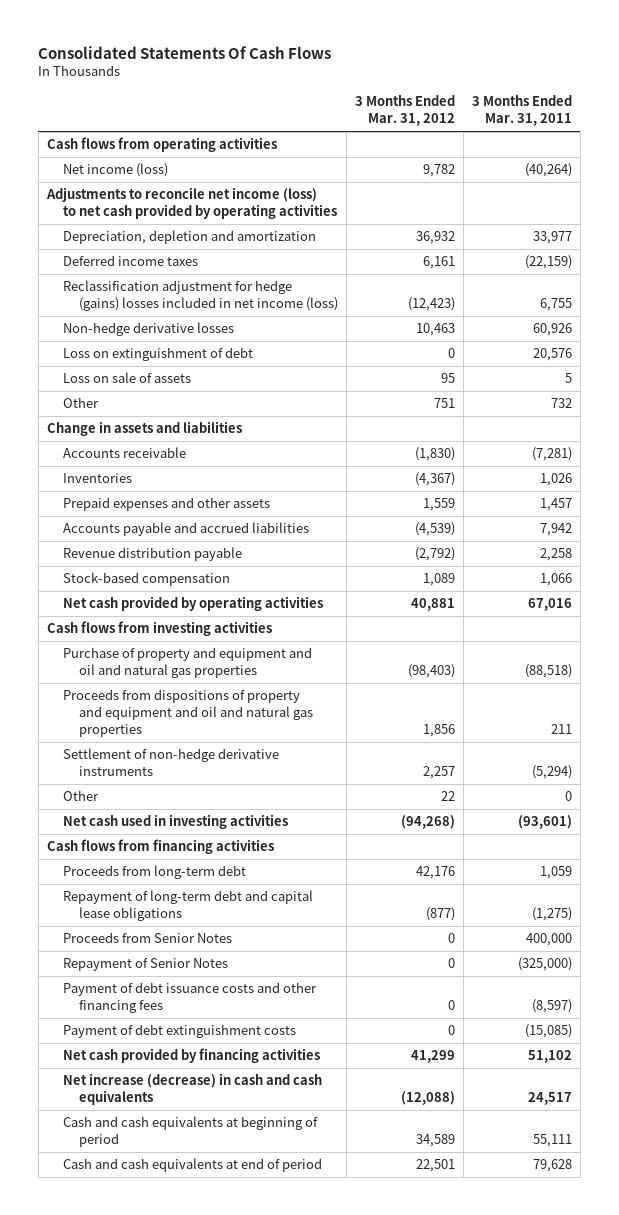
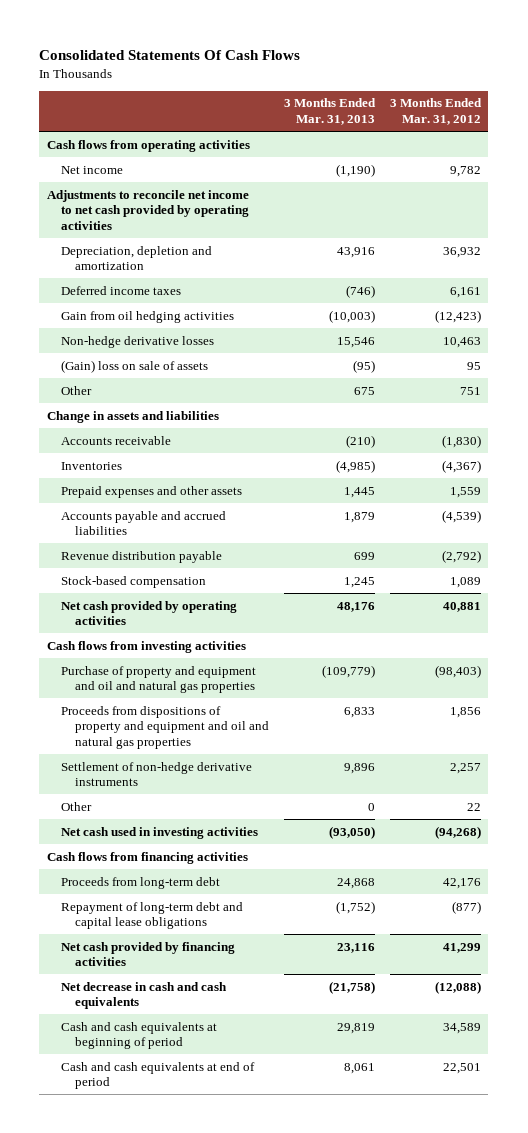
- | 3 Months Ended Mar. 31, 2012 | 3 Months Ended Mar. 31, 2011
+ | 3 Months Ended Mar. 31, 2013 | 3 Months Ended Mar. 31, 2012
- Net income (loss) | 9,782 | (40,264)
- Adjustments to reconcile net income (loss) to net cash provided by operating activities
+ Net income | (1,190) | 9,782
+ Adjustments to reconcile net income to net cash provided by operating activities
- Reclassification adjustment for hedge (gains) losses included in net income (loss) | (12,423) | 6,755
+ Gain from oil hedging activities | (10,003) | (12,423)
- Loss on extinguishment of debt | 0 | 20,576
- Loss on sale of assets | 95 | 5
+ (Gain) loss on sale of assets | (95) | 95
- Proceeds from Senior Notes | 0 | 400,000
- Repayment of Senior Notes | 0 | (325,000)
- Payment of debt issuance costs and other financing fees | 0 | (8,597)
- Payment of debt extinguishment costs | 0 | (15,085)
- Net increase (decrease) in cash and cash equivalents | (12,088) | 24,517
+ Net decrease in cash and cash equivalents | (21,758) | (12,088)

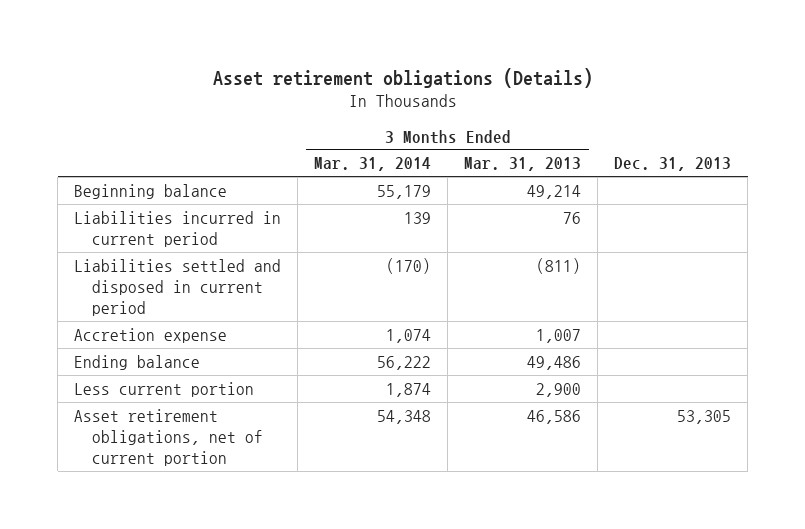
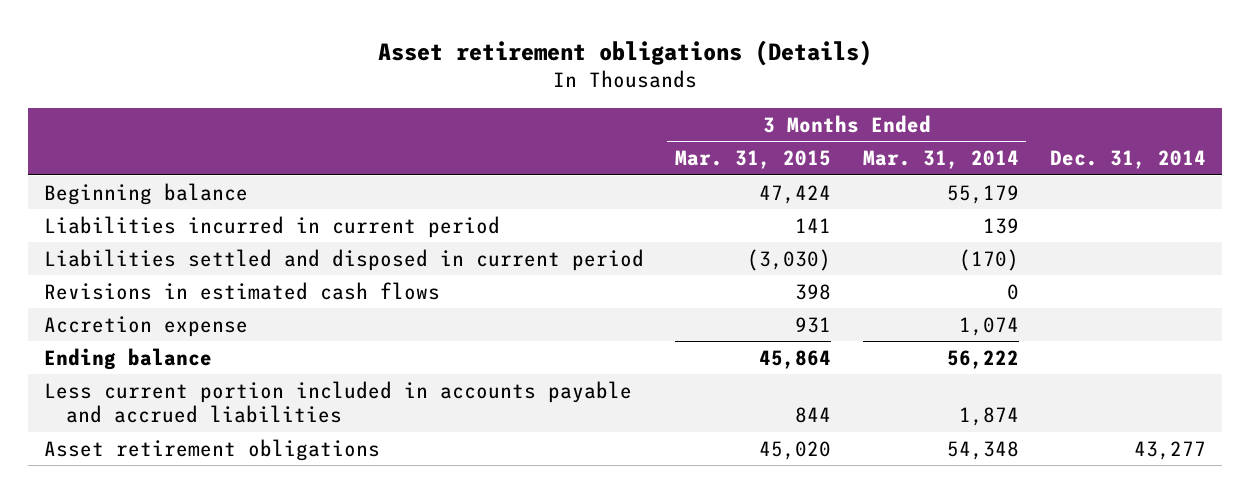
- | 3 Months Ended Mar. 31, 2014 | 3 Months Ended Mar. 31, 2013 | Dec. 31, 2013
+ | 3 Months Ended Mar. 31, 2015 | 3 Months Ended Mar. 31, 2014 | Dec. 31, 2014
+ Revisions in estimated cash flows | 398 | 0 |
- Less current portion | 1,874 | 2,900 |
- Asset retirement obligations, net of current portion | 54,348 | 46,586 | 53,305
+ Less current portion included in accounts payable and accrued liabilities | 844 | 1,874 |
+ Asset retirement obligations | 45,020 | 54,348 | 43,277

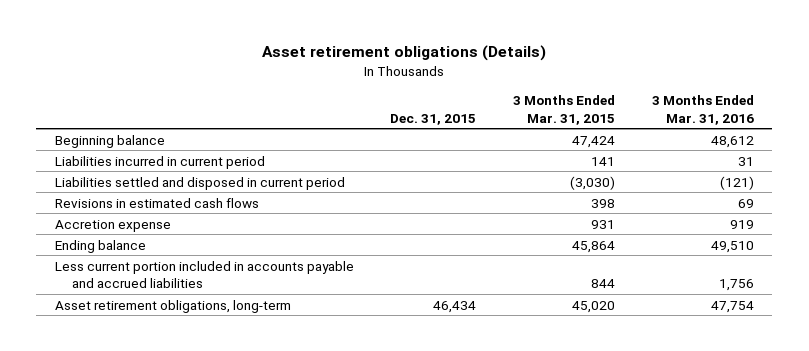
- | 3 Months Ended Mar. 31, 2015 | 3 Months Ended Mar. 31, 2014 | Dec. 31, 2014
+ | Dec. 31, 2015 | 3 Months Ended Mar. 31, 2015 | 3 Months Ended Mar. 31, 2016
- Asset retirement obligations | 45,020 | 54,348 | 43,277
+ Asset retirement obligations, long-term | 46,434 | 45,020 | 47,754

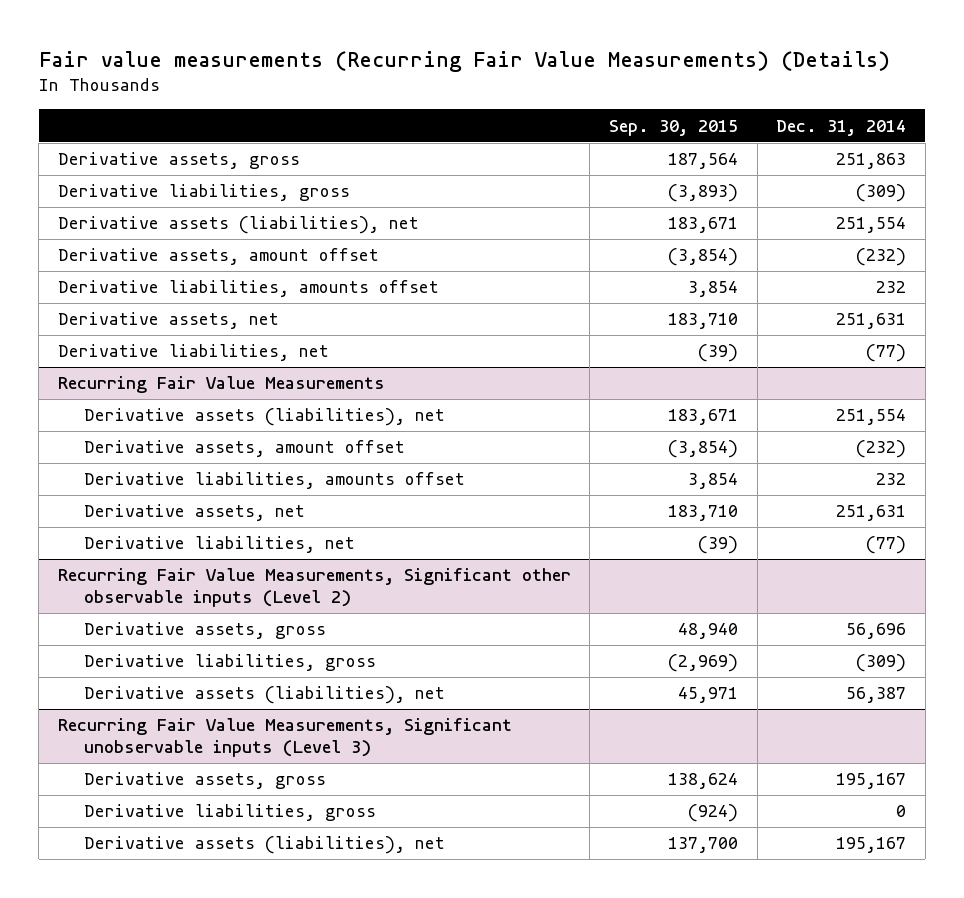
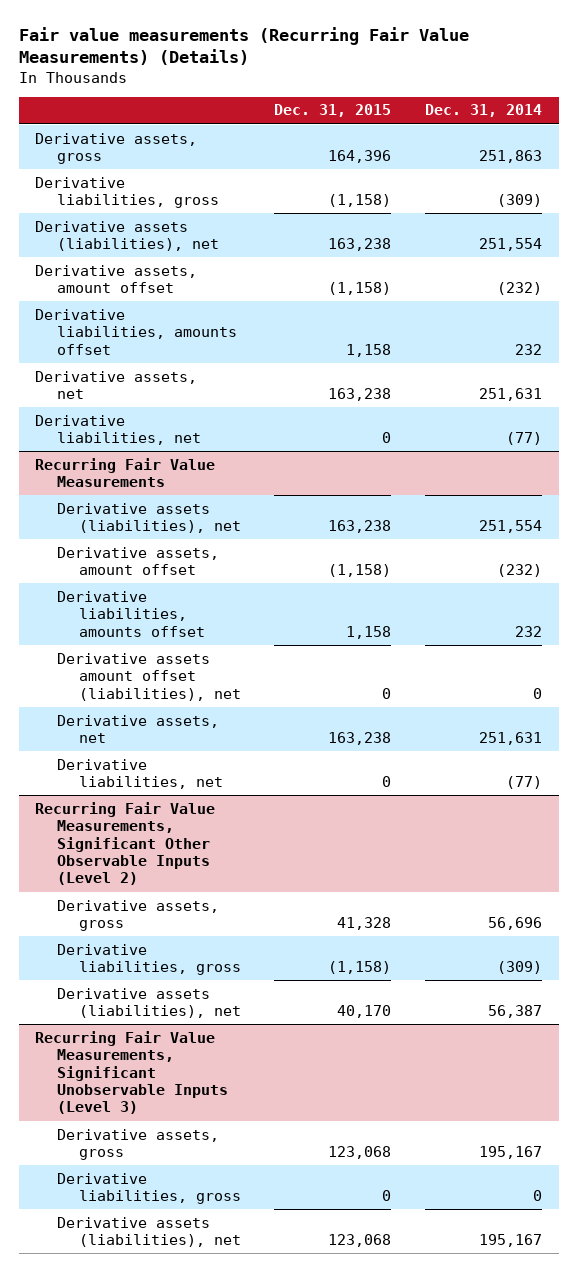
- | Sep. 30, 2015 | Dec. 31, 2014
+ | Dec. 31, 2015 | Dec. 31, 2014
@ Recurring Fair Value Measurements
+ Derivative assets amount offset (liabilities), net | 0 | 0
- Recurring Fair Value Measurements, Significant other observable inputs (Level 2)
+ Recurring Fair Value Measurements, Significant Other Observable Inputs (Level 2)
- Recurring Fair Value Measurements, Significant unobservable inputs (Level 3)
+ Recurring Fair Value Measurements, Significant Unobservable Inputs (Level 3)

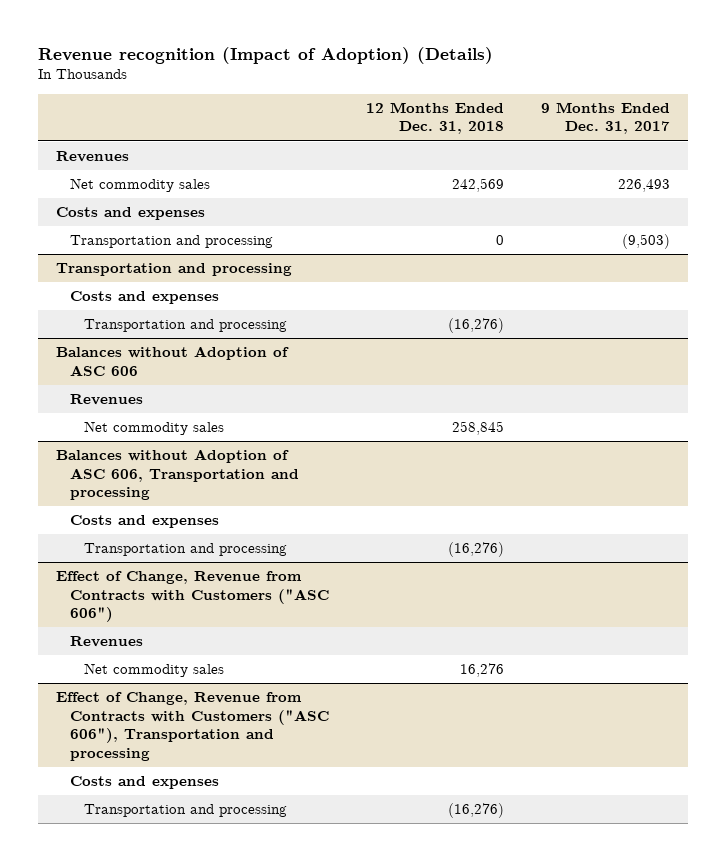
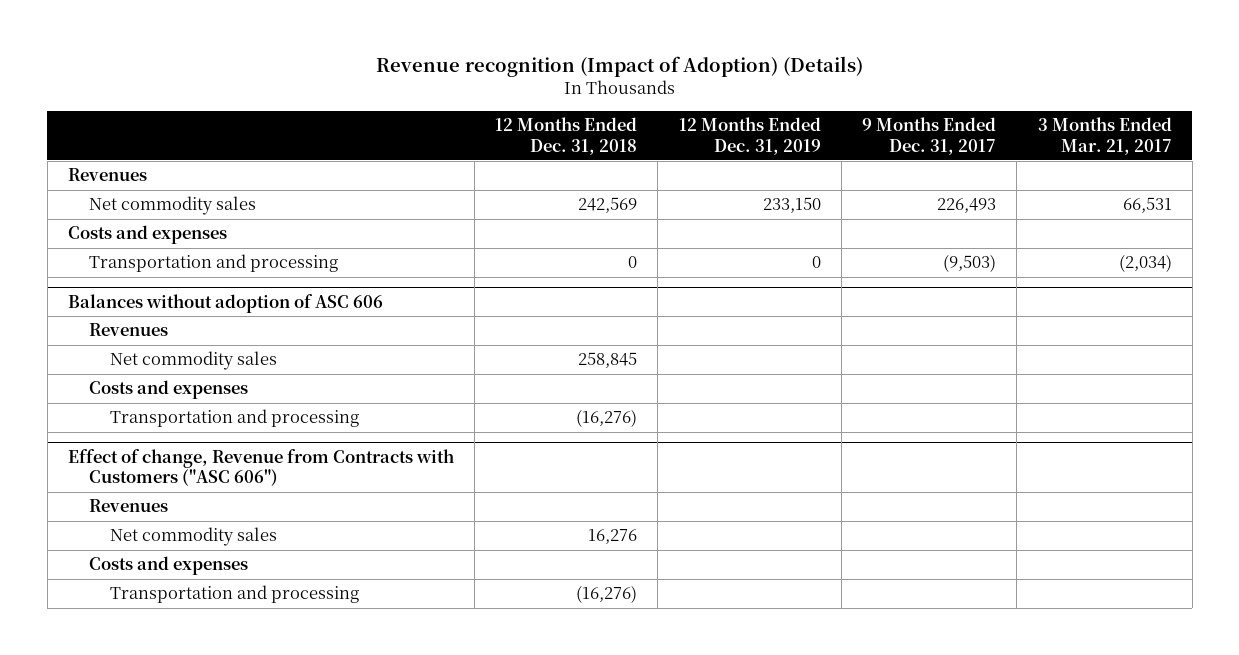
- | 12 Months Ended Dec. 31, 2018 | 9 Months Ended Dec. 31, 2017
+ | 12 Months Ended Dec. 31, 2018 | 12 Months Ended Dec. 31, 2019 | 9 Months Ended Dec. 31, 2017 | 3 Months Ended Mar. 21, 2017
- Transportation and processing
- Costs and expenses
- Transportation and processing | (16,276) |
- Balances without Adoption of ASC 606
+ Balances without adoption of ASC 606
- Balances without Adoption of ASC 606, Transportation and processing
- Effect of Change, Revenue from Contracts with Customers ("ASC 606")
+ Effect of change, Revenue from Contracts with Customers ("ASC 606")
- Effect of Change, Revenue from Contracts with Customers ("ASC 606"), Transportation and processing

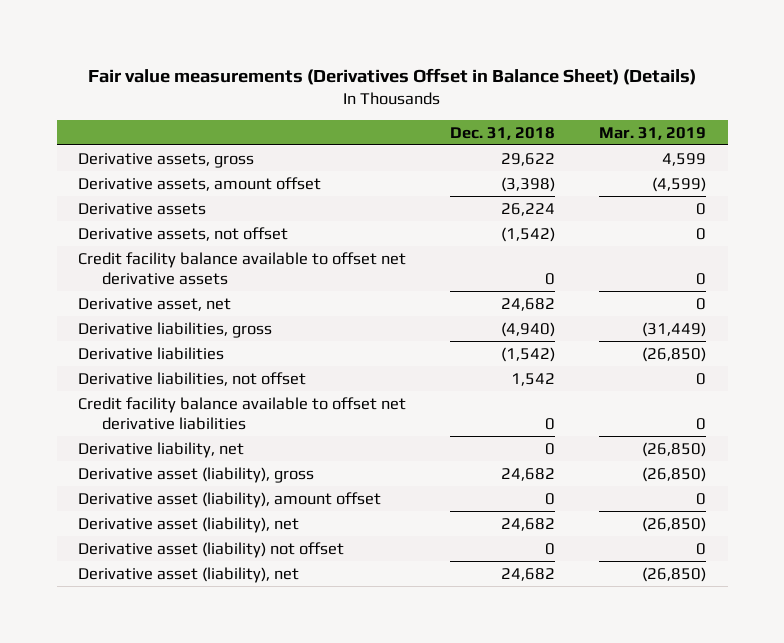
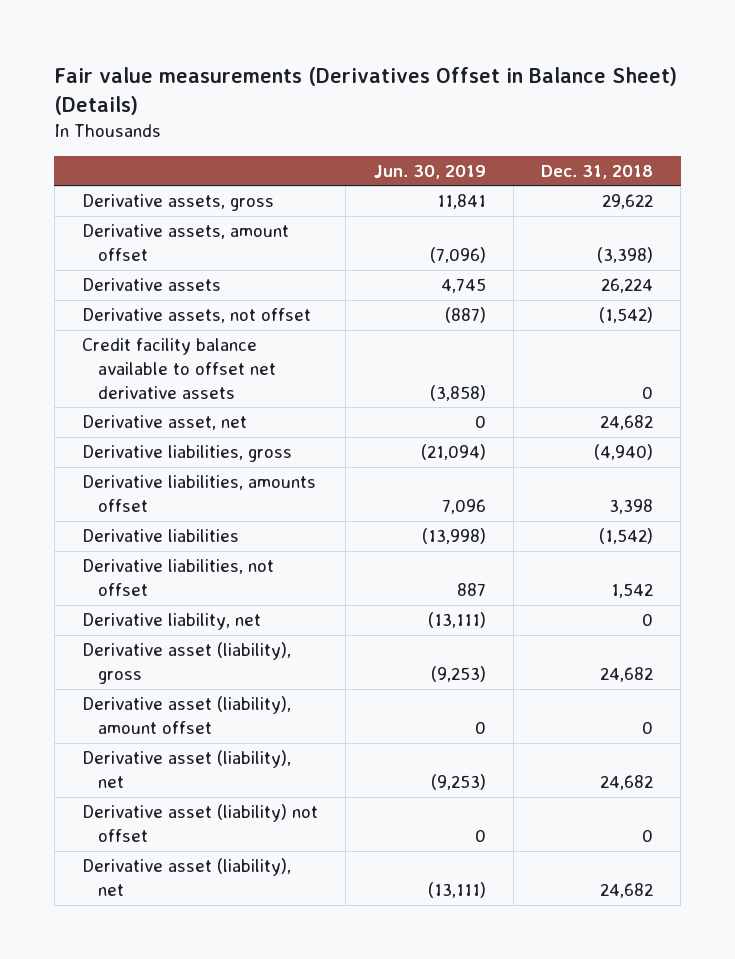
- | Dec. 31, 2018 | Mar. 31, 2019
+ | Jun. 30, 2019 | Dec. 31, 2018
+ Derivative liabilities, amounts offset | 7,096 | 3,398
- Credit facility balance available to offset net derivative liabilities | 0 | 0

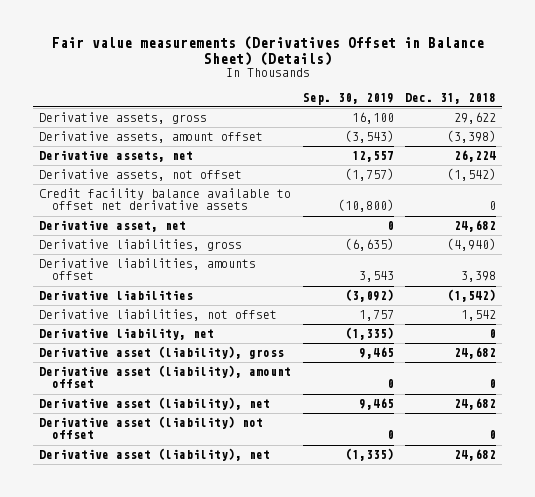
- | Jun. 30, 2019 | Dec. 31, 2018
+ | Sep. 30, 2019 | Dec. 31, 2018
- Derivative assets | 4,745 | 26,224
+ Derivative assets, net | 12,557 | 26,224

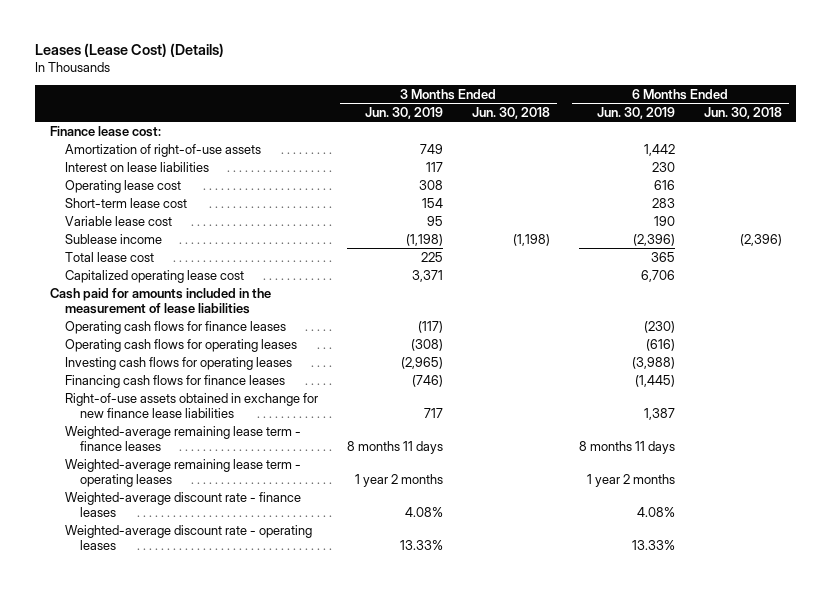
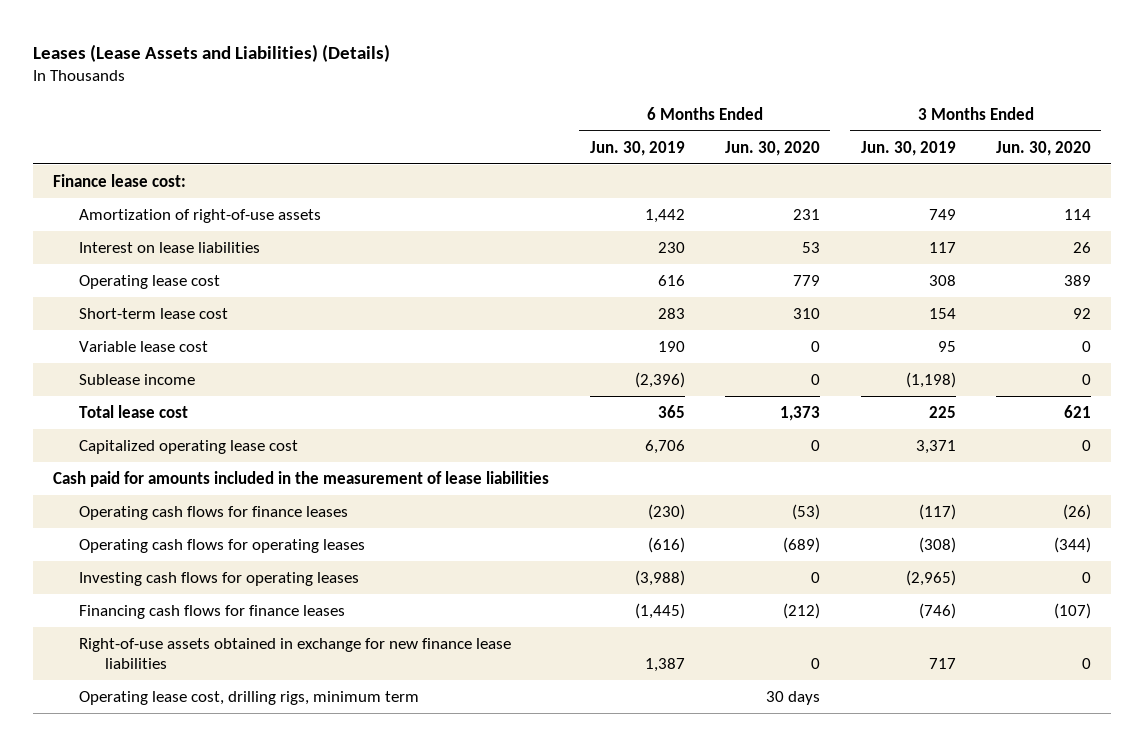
- Leases (Lease Cost) (Details)
+ Leases (Lease Assets and Liabilities) (Details)
- | 3 Months Ended Jun. 30, 2019 | 3 Months Ended Jun. 30, 2018 | 6 Months Ended Jun. 30, 2019 | 6 Months Ended Jun. 30, 2018
+ | 6 Months Ended Jun. 30, 2019 | 6 Months Ended Jun. 30, 2020 | 3 Months Ended Jun. 30, 2019 | 3 Months Ended Jun. 30, 2020
- Weighted-average remaining lease term - finance leases | 8 months 11 days | | 8 months 11 days |
- Weighted-average remaining lease term - operating leases | 1 year 2 months | | 1 year 2 months |
- Weighted-average discount rate - finance leases | 4.08% | | 4.08% |
- Weighted-average discount rate - operating leases | 13.33% | | 13.33% |
+ Operating lease cost, drilling rigs, minimum term | | 30 days | |

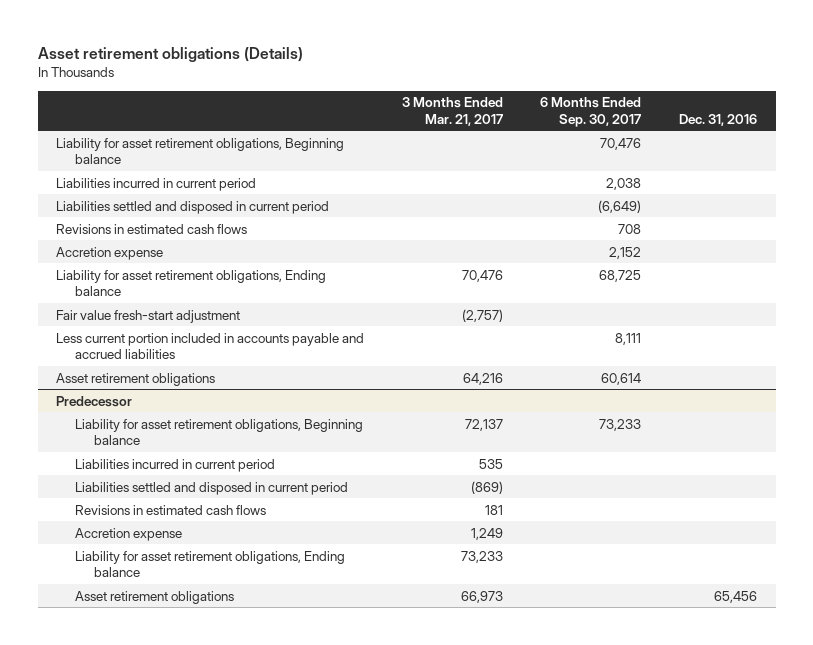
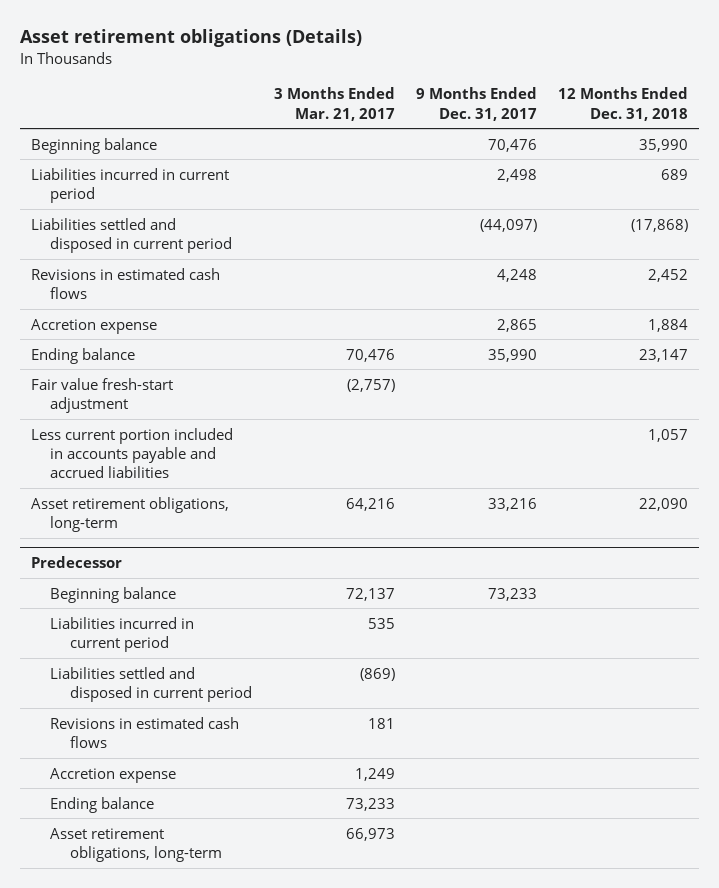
- | 3 Months Ended Mar. 21, 2017 | 6 Months Ended Sep. 30, 2017 | Dec. 31, 2016
+ | 3 Months Ended Mar. 21, 2017 | 9 Months Ended Dec. 31, 2017 | 12 Months Ended Dec. 31, 2018
- Liability for asset retirement obligations, Beginning balance | | 70,476 |
+ Beginning balance | | 70,476 | 35,990
- Liability for asset retirement obligations, Ending balance | 70,476 | 68,725 |
+ Ending balance | 70,476 | 35,990 | 23,147
- Asset retirement obligations | 64,216 | 60,614 |
+ Asset retirement obligations, long-term | 64,216 | 33,216 | 22,090
@ Predecessor
- Liability for asset retirement obligations, Beginning balance | 72,137 | 73,233 |
+ Beginning balance | 72,137 | 73,233 |
- Liability for asset retirement obligations, Ending balance | 73,233 | |
- Asset retirement obligations | 66,973 | | 65,456
+ Ending balance | 73,233 | |
+ Asset retirement obligations, long-term | 66,973 | |

